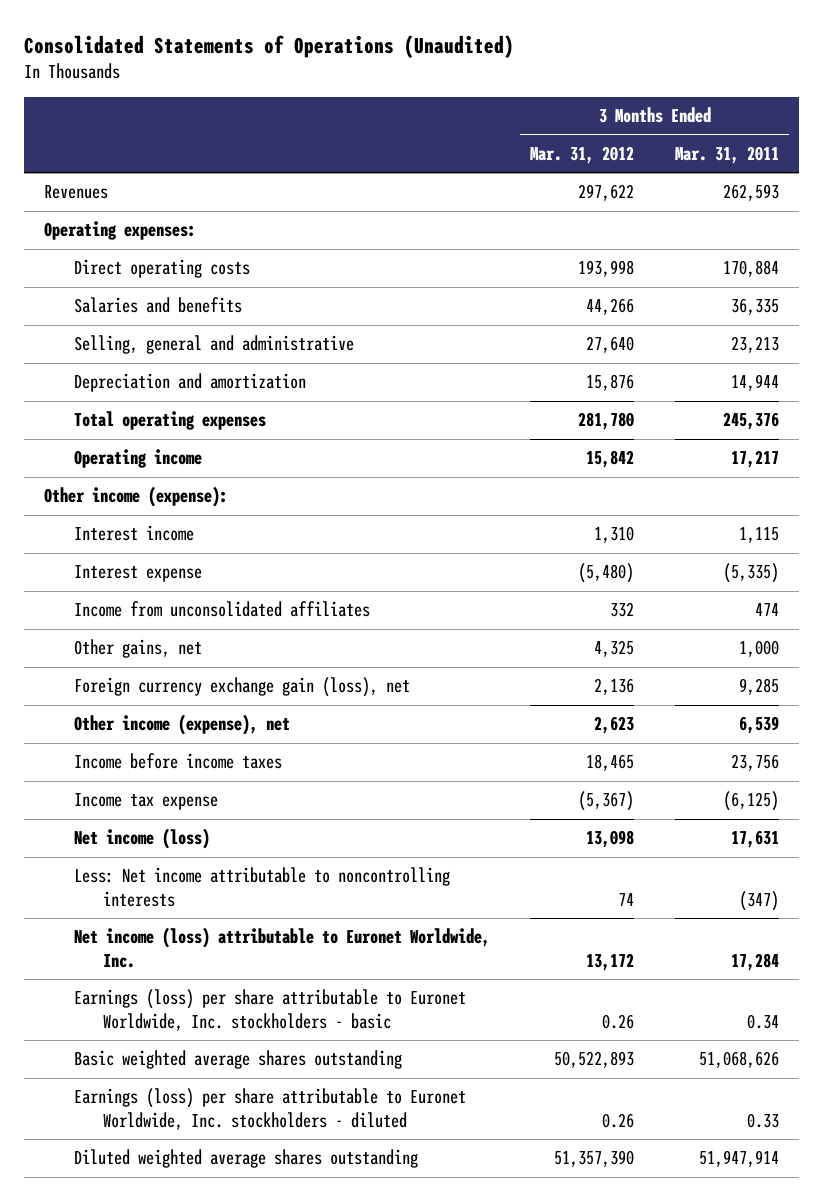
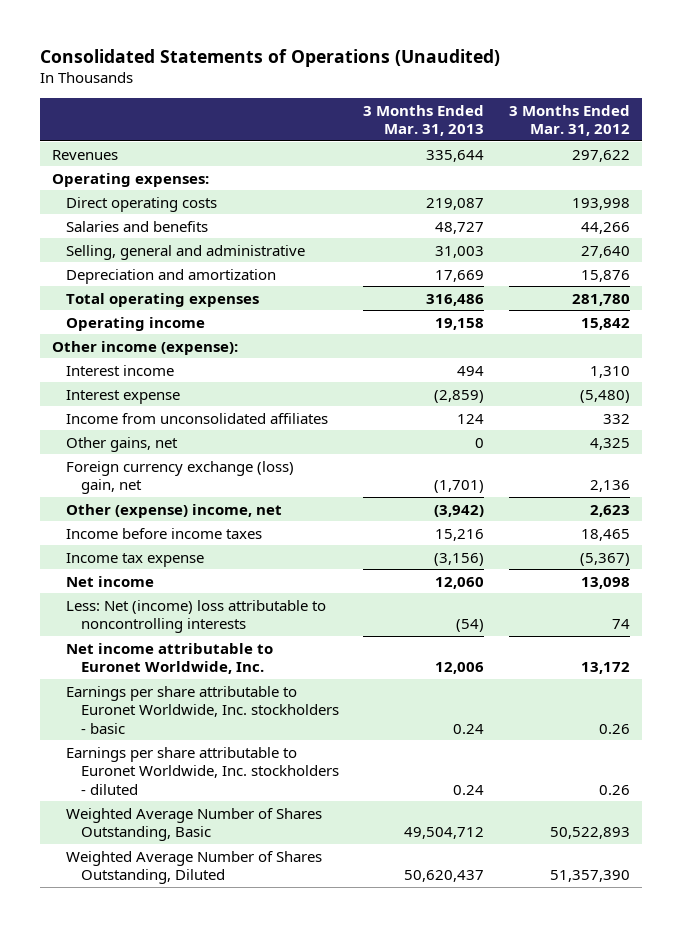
- | 3 Months Ended Mar. 31, 2012 | 3 Months Ended Mar. 31, 2011
+ | 3 Months Ended Mar. 31, 2013 | 3 Months Ended Mar. 31, 2012
- Foreign currency exchange gain (loss), net | 2,136 | 9,285
- Other income (expense), net | 2,623 | 6,539
+ Foreign currency exchange (loss) gain, net | (1,701) | 2,136
+ Other (expense) income, net | (3,942) | 2,623
- Net income (loss) | 13,098 | 17,631
- Less: Net income attributable to noncontrolling interests | 74 | (347)
- Net income (loss) attributable to Euronet Worldwide, Inc. | 13,172 | 17,284
- Earnings (loss) per share attributable to Euronet Worldwide, Inc. stockholders - basic | 0.26 | 0.34
- Basic weighted average shares outstanding | 50,522,893 | 51,068,626
- Earnings (loss) per share attributable to Euronet Worldwide, Inc. stockholders - diluted | 0.26 | 0.33
- Diluted weighted average shares outstanding | 51,357,390 | 51,947,914
+ Net income | 12,060 | 13,098
+ Less: Net (income) loss attributable to noncontrolling interests | (54) | 74
+ Net income attributable to Euronet Worldwide, Inc. | 12,006 | 13,172
+ Earnings per share attributable to Euronet Worldwide, Inc. stockholders - basic | 0.24 | 0.26
+ Earnings per share attributable to Euronet Worldwide, Inc. stockholders - diluted | 0.24 | 0.26
+ Weighted Average Number of Shares Outstanding, Basic | 49,504,712 | 50,522,893
+ Weighted Average Number of Shares Outstanding, Diluted | 50,620,437 | 51,357,390

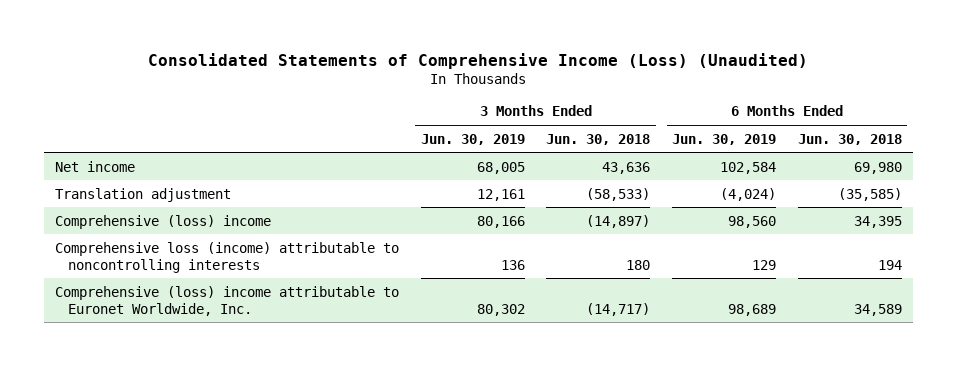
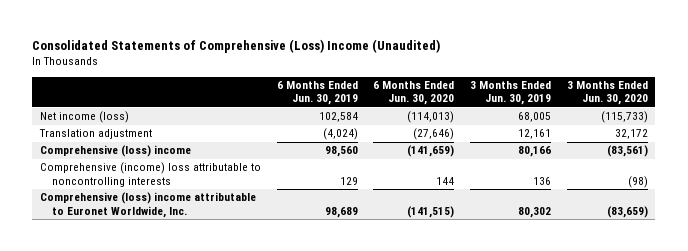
- Consolidated Statements of Comprehensive Income (Loss) (Unaudited)
+ Consolidated Statements of Comprehensive (Loss) Income (Unaudited)
- | 3 Months Ended Jun. 30, 2019 | 3 Months Ended Jun. 30, 2018 | 6 Months Ended Jun. 30, 2019 | 6 Months Ended Jun. 30, 2018
+ | 6 Months Ended Jun. 30, 2019 | 6 Months Ended Jun. 30, 2020 | 3 Months Ended Jun. 30, 2019 | 3 Months Ended Jun. 30, 2020
- Net income | 68,005 | 43,636 | 102,584 | 69,980
+ Net income (loss) | 102,584 | (114,013) | 68,005 | (115,733)
- Comprehensive loss (income) attributable to noncontrolling interests | 136 | 180 | 129 | 194
+ Comprehensive (income) loss attributable to noncontrolling interests | 129 | 144 | 136 | (98)

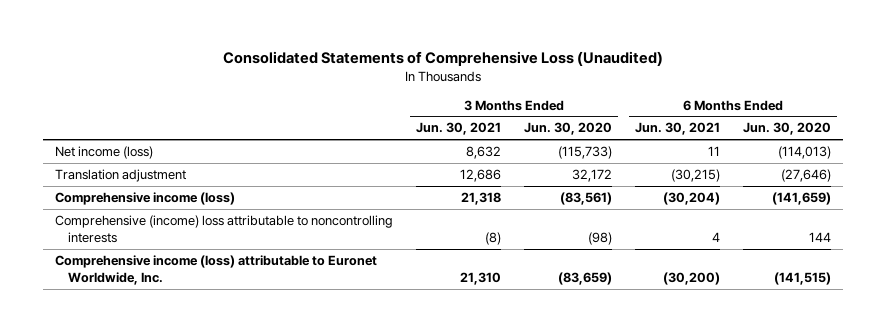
- Consolidated Statements of Comprehensive (Loss) Income (Unaudited)
+ Consolidated Statements of Comprehensive Loss (Unaudited)
- | 6 Months Ended Jun. 30, 2019 | 6 Months Ended Jun. 30, 2020 | 3 Months Ended Jun. 30, 2019 | 3 Months Ended Jun. 30, 2020
+ | 3 Months Ended Jun. 30, 2021 | 3 Months Ended Jun. 30, 2020 | 6 Months Ended Jun. 30, 2021 | 6 Months Ended Jun. 30, 2020
- Comprehensive (loss) income | 98,560 | (141,659) | 80,166 | (83,561)
+ Comprehensive income (loss) | 21,318 | (83,561) | (30,204) | (141,659)
- Comprehensive (loss) income attributable to Euronet Worldwide, Inc. | 98,689 | (141,515) | 80,302 | (83,659)
+ Comprehensive income (loss) attributable to Euronet Worldwide, Inc. | 21,310 | (83,659) | (30,200) | (141,515)

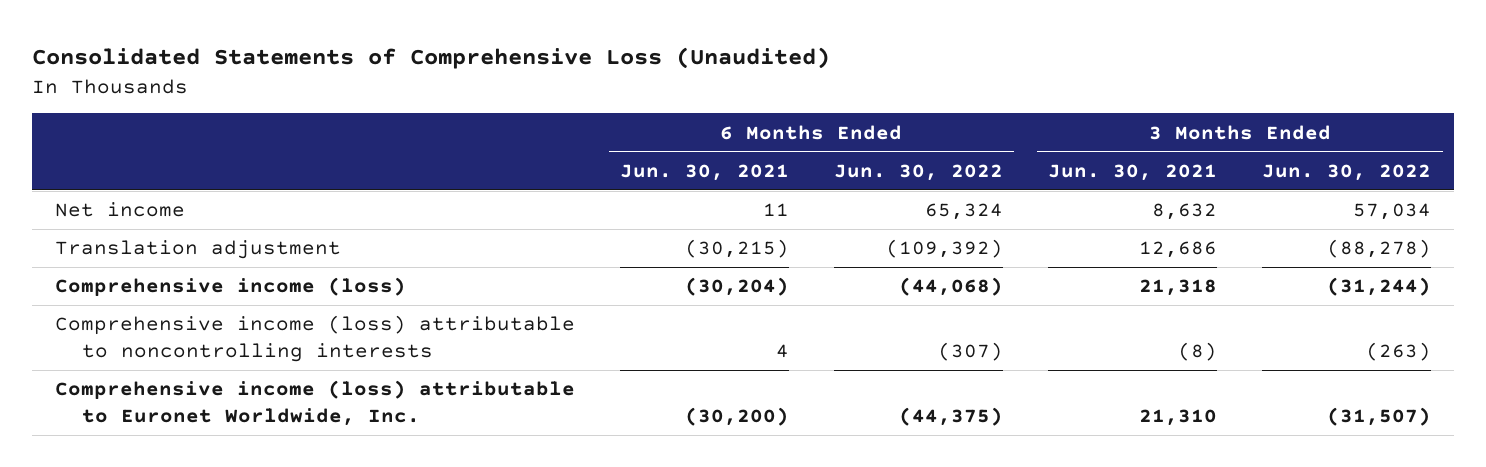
- | 3 Months Ended Jun. 30, 2021 | 3 Months Ended Jun. 30, 2020 | 6 Months Ended Jun. 30, 2021 | 6 Months Ended Jun. 30, 2020
+ | 6 Months Ended Jun. 30, 2021 | 6 Months Ended Jun. 30, 2022 | 3 Months Ended Jun. 30, 2021 | 3 Months Ended Jun. 30, 2022
- Net income (loss) | 8,632 | (115,733) | 11 | (114,013)
+ Net income | 11 | 65,324 | 8,632 | 57,034
- Comprehensive (income) loss attributable to noncontrolling interests | (8) | (98) | 4 | 144
+ Comprehensive income (loss) attributable to noncontrolling interests | 4 | (307) | (8) | (263)

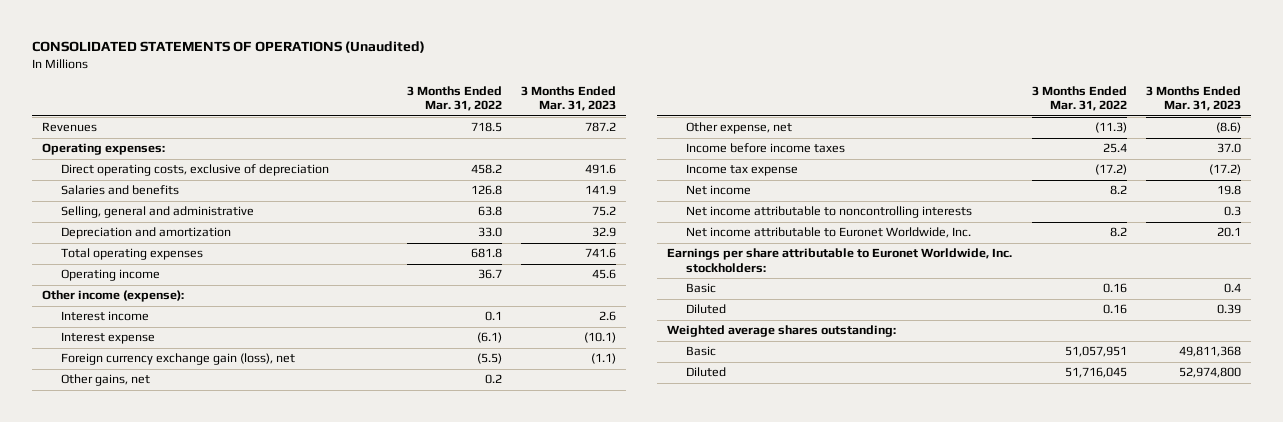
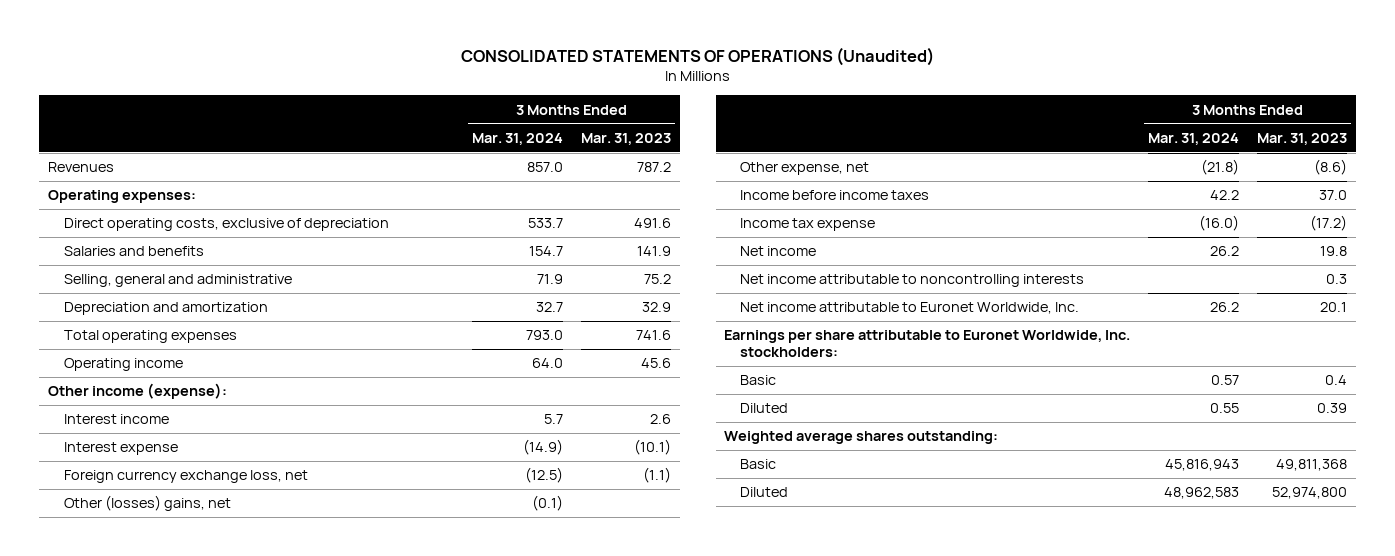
- | 3 Months Ended Mar. 31, 2022 | 3 Months Ended Mar. 31, 2023
+ | 3 Months Ended Mar. 31, 2024 | 3 Months Ended Mar. 31, 2023
- Foreign currency exchange gain (loss), net | (5.5) | (1.1)
- Other gains, net | 0.2 |
+ Foreign currency exchange loss, net | (12.5) | (1.1)
+ Other (losses) gains, net | (0.1) |

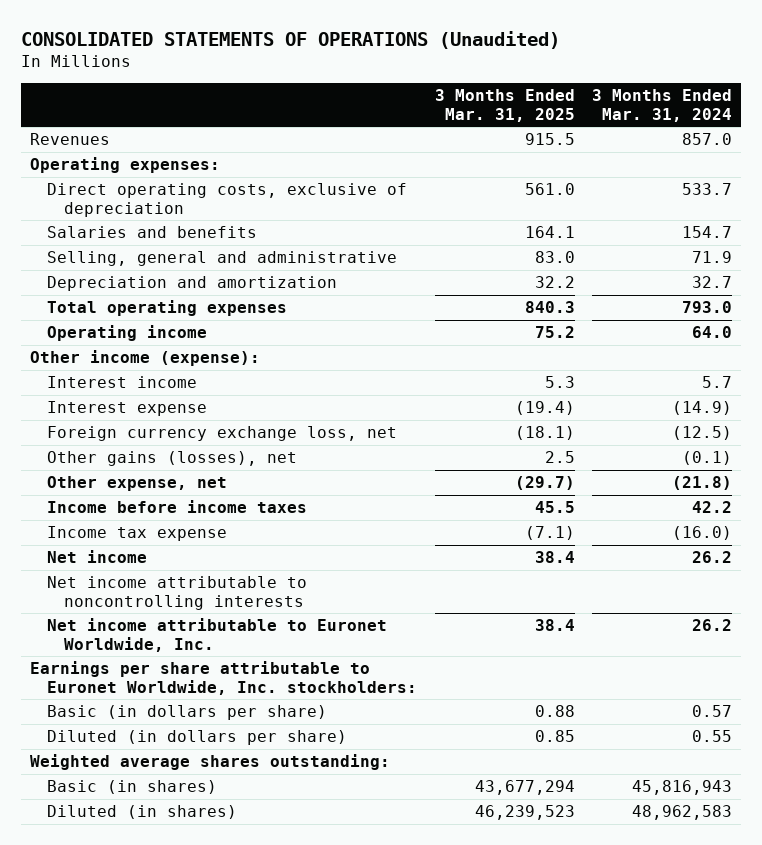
- | 3 Months Ended Mar. 31, 2024 | 3 Months Ended Mar. 31, 2023
+ | 3 Months Ended Mar. 31, 2025 | 3 Months Ended Mar. 31, 2024
- Other (losses) gains, net | (0.1) |
+ Other gains (losses), net | 2.5 | (0.1)
- Basic | 0.57 | 0.4
- Diluted | 0.55 | 0.39
+ Basic (in dollars per share) | 0.88 | 0.57
+ Diluted (in dollars per share) | 0.85 | 0.55
- Basic | 45,816,943 | 49,811,368
- Diluted | 48,962,583 | 52,974,800
+ Basic (in shares) | 43,677,294 | 45,816,943
+ Diluted (in shares) | 46,239,523 | 48,962,583

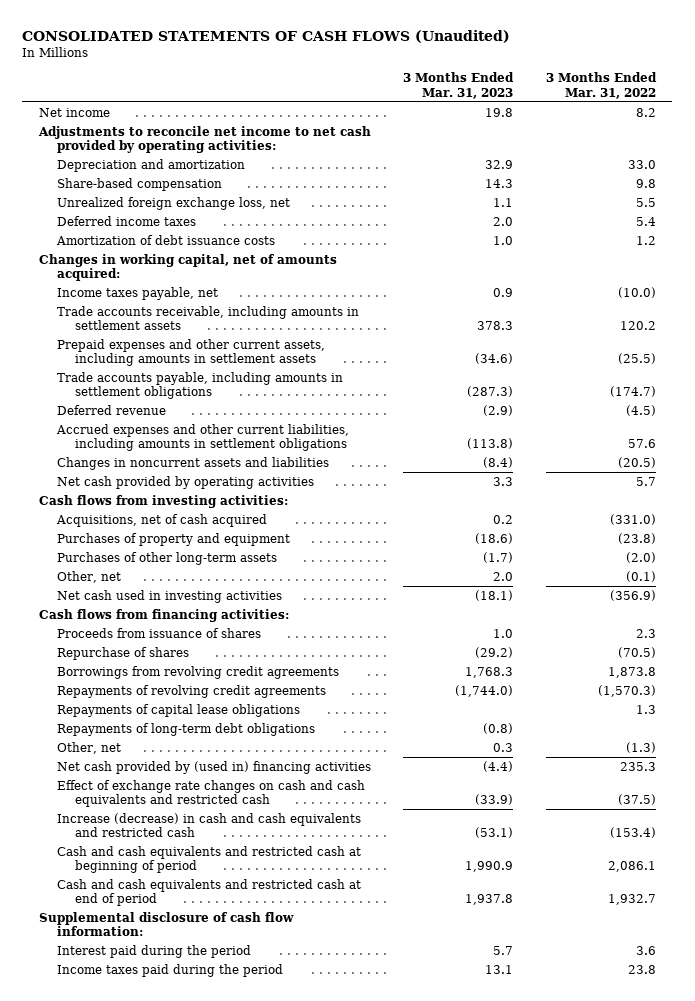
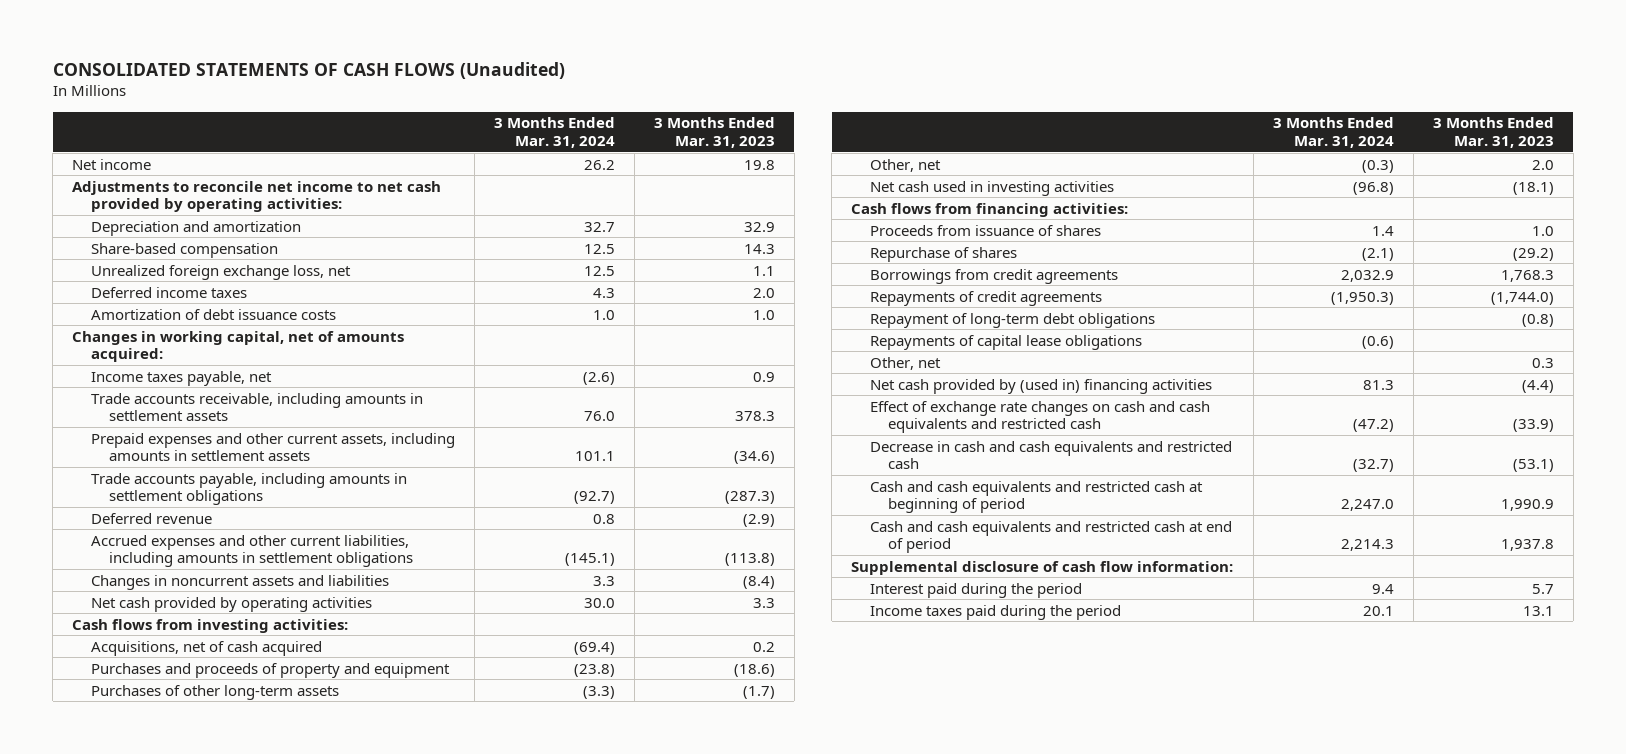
- | 3 Months Ended Mar. 31, 2023 | 3 Months Ended Mar. 31, 2022
+ | 3 Months Ended Mar. 31, 2024 | 3 Months Ended Mar. 31, 2023
- Purchases of property and equipment | (18.6) | (23.8)
+ Purchases and proceeds of property and equipment | (23.8) | (18.6)
- Borrowings from revolving credit agreements | 1,768.3 | 1,873.8
- Repayments of revolving credit agreements | (1,744.0) | (1,570.3)
+ Borrowings from credit agreements | 2,032.9 | 1,768.3
+ Repayments of credit agreements | (1,950.3) | (1,744.0)
+ Repayment of long-term debt obligations | | (0.8)
- Repayments of long-term debt obligations | (0.8) |
- Increase (decrease) in cash and cash equivalents and restricted cash | (53.1) | (153.4)
+ Decrease in cash and cash equivalents and restricted cash | (32.7) | (53.1)

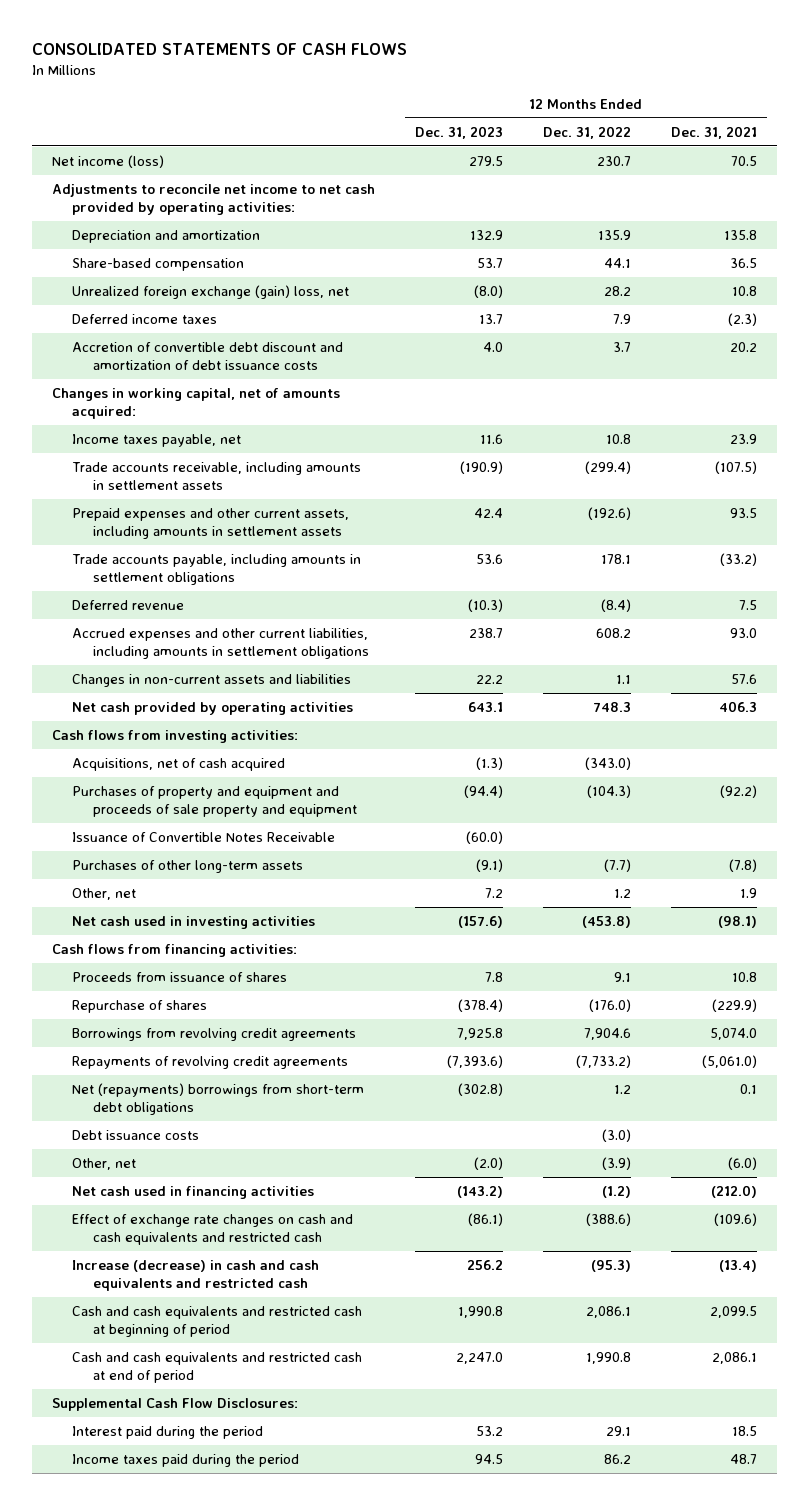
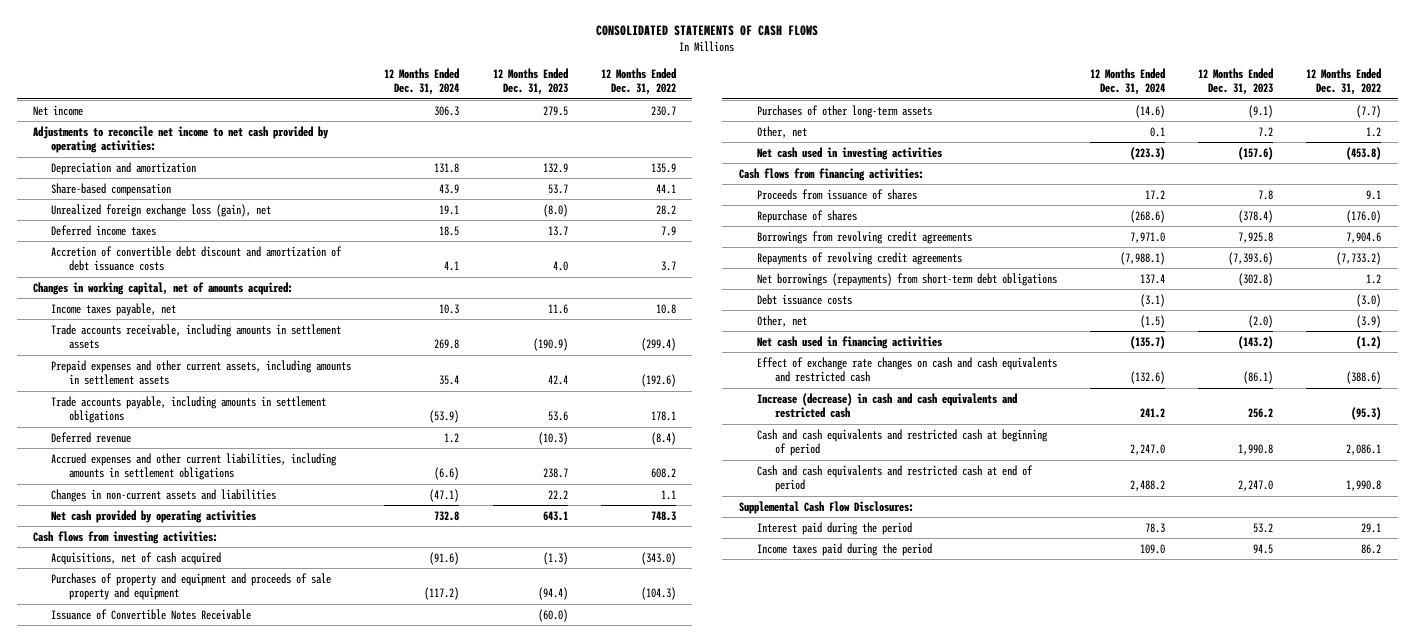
- | 12 Months Ended Dec. 31, 2023 | 12 Months Ended Dec. 31, 2022 | 12 Months Ended Dec. 31, 2021
+ | 12 Months Ended Dec. 31, 2024 | 12 Months Ended Dec. 31, 2023 | 12 Months Ended Dec. 31, 2022
- Net income (loss) | 279.5 | 230.7 | 70.5
+ Net income | 306.3 | 279.5 | 230.7
- Unrealized foreign exchange (gain) loss, net | (8.0) | 28.2 | 10.8
+ Unrealized foreign exchange loss (gain), net | 19.1 | (8.0) | 28.2
- Net (repayments) borrowings from short-term debt obligations | (302.8) | 1.2 | 0.1
+ Net borrowings (repayments) from short-term debt obligations | 137.4 | (302.8) | 1.2

